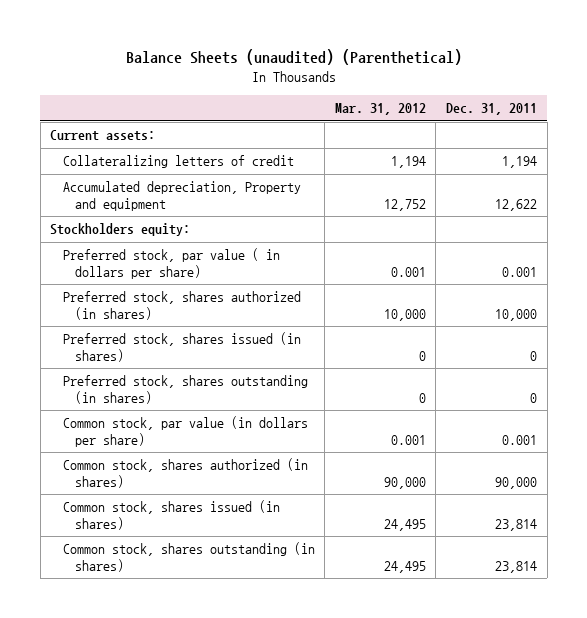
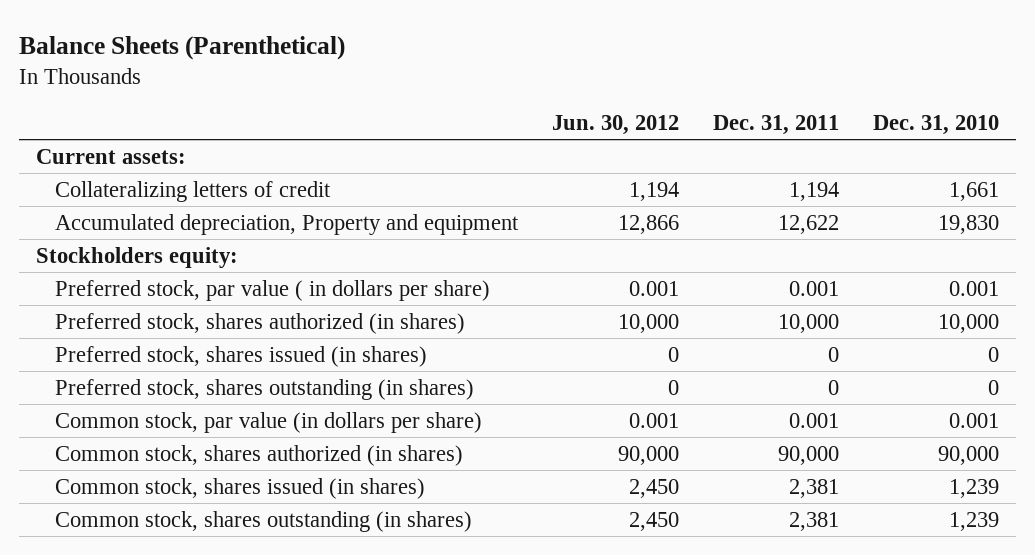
- Balance Sheets (unaudited) (Parenthetical)
+ Balance Sheets (Parenthetical)
- | Mar. 31, 2012 | Dec. 31, 2011
+ | Jun. 30, 2012 | Dec. 31, 2011 | Dec. 31, 2010
- Common stock, shares issued (in shares) | 24,495 | 23,814
- Common stock, shares outstanding (in shares) | 24,495 | 23,814
+ Common stock, shares issued (in shares) | 2,450 | 2,381 | 1,239
+ Common stock, shares outstanding (in shares) | 2,450 | 2,381 | 1,239

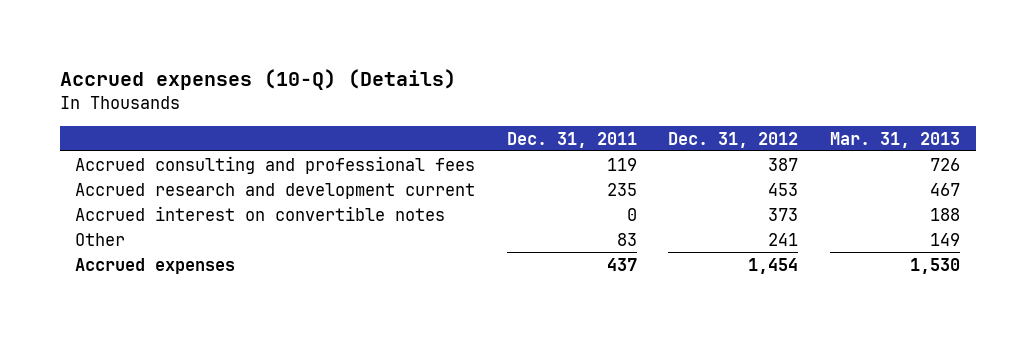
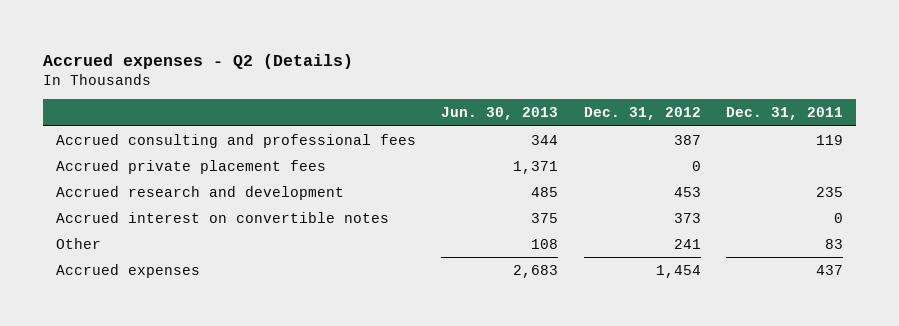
- Accrued expenses (10-Q) (Details)
+ Accrued expenses - Q2 (Details)
- | Dec. 31, 2011 | Dec. 31, 2012 | Mar. 31, 2013
+ | Jun. 30, 2013 | Dec. 31, 2012 | Dec. 31, 2011
- Accrued research and development current | 235 | 453 | 467
+ Accrued private placement fees | 1,371 | 0 |
+ Accrued research and development | 485 | 453 | 235

